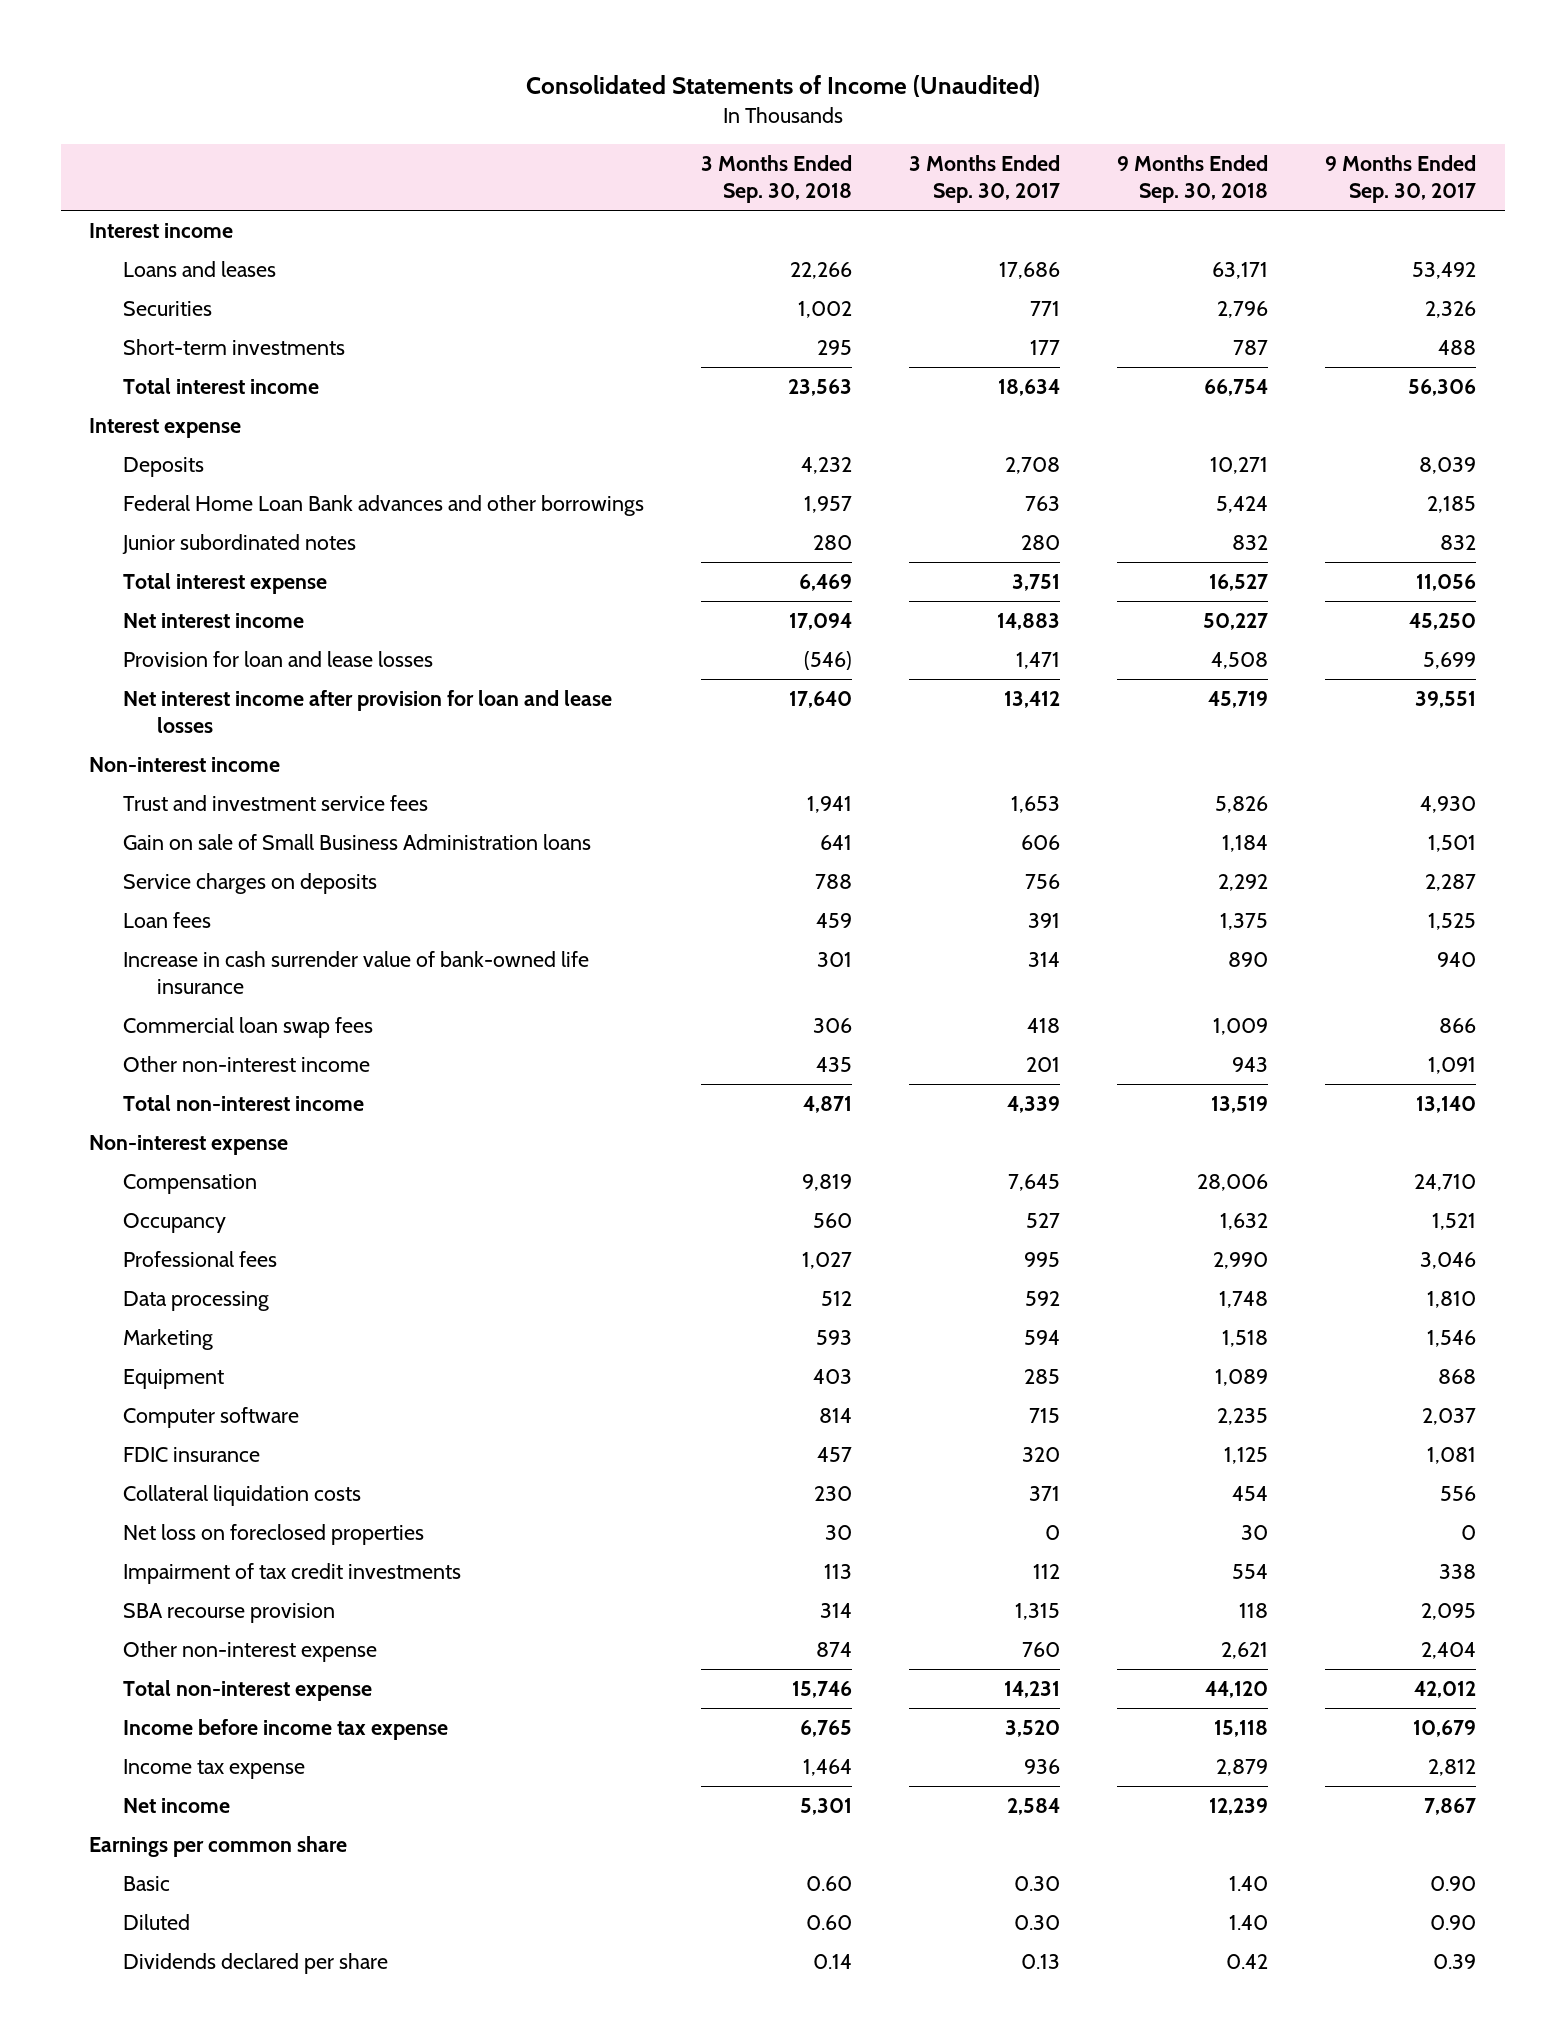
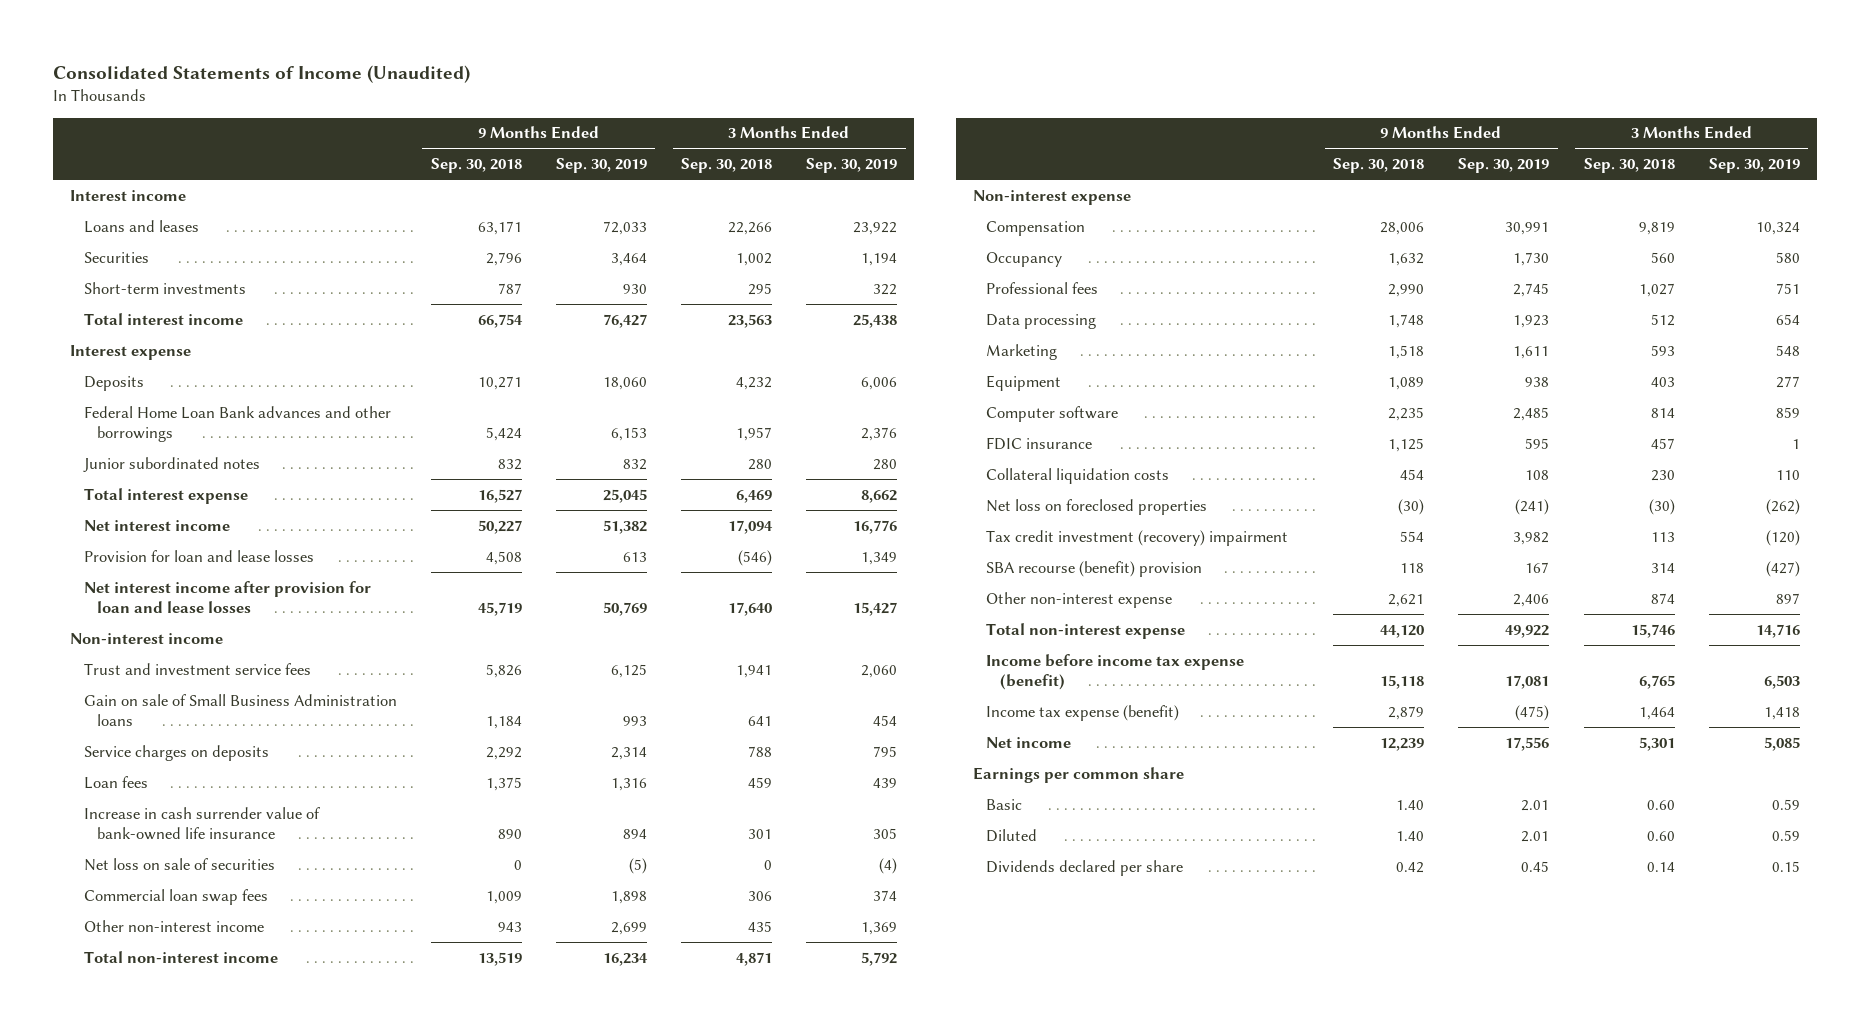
- | 3 Months Ended Sep. 30, 2018 | 3 Months Ended Sep. 30, 2017 | 9 Months Ended Sep. 30, 2018 | 9 Months Ended Sep. 30, 2017
+ | 9 Months Ended Sep. 30, 2018 | 9 Months Ended Sep. 30, 2019 | 3 Months Ended Sep. 30, 2018 | 3 Months Ended Sep. 30, 2019
+ Net loss on sale of securities | 0 | (5) | 0 | (4)
- Net loss on foreclosed properties | 30 | 0 | 30 | 0
- Impairment of tax credit investments | 113 | 112 | 554 | 338
- SBA recourse provision | 314 | 1,315 | 118 | 2,095
+ Net loss on foreclosed properties | (30) | (241) | (30) | (262)
+ Tax credit investment (recovery) impairment | 554 | 3,982 | 113 | (120)
+ SBA recourse (benefit) provision | 118 | 167 | 314 | (427)
- Income before income tax expense | 6,765 | 3,520 | 15,118 | 10,679
- Income tax expense | 1,464 | 936 | 2,879 | 2,812
+ Income before income tax expense (benefit) | 15,118 | 17,081 | 6,765 | 6,503
+ Income tax expense (benefit) | 2,879 | (475) | 1,464 | 1,418

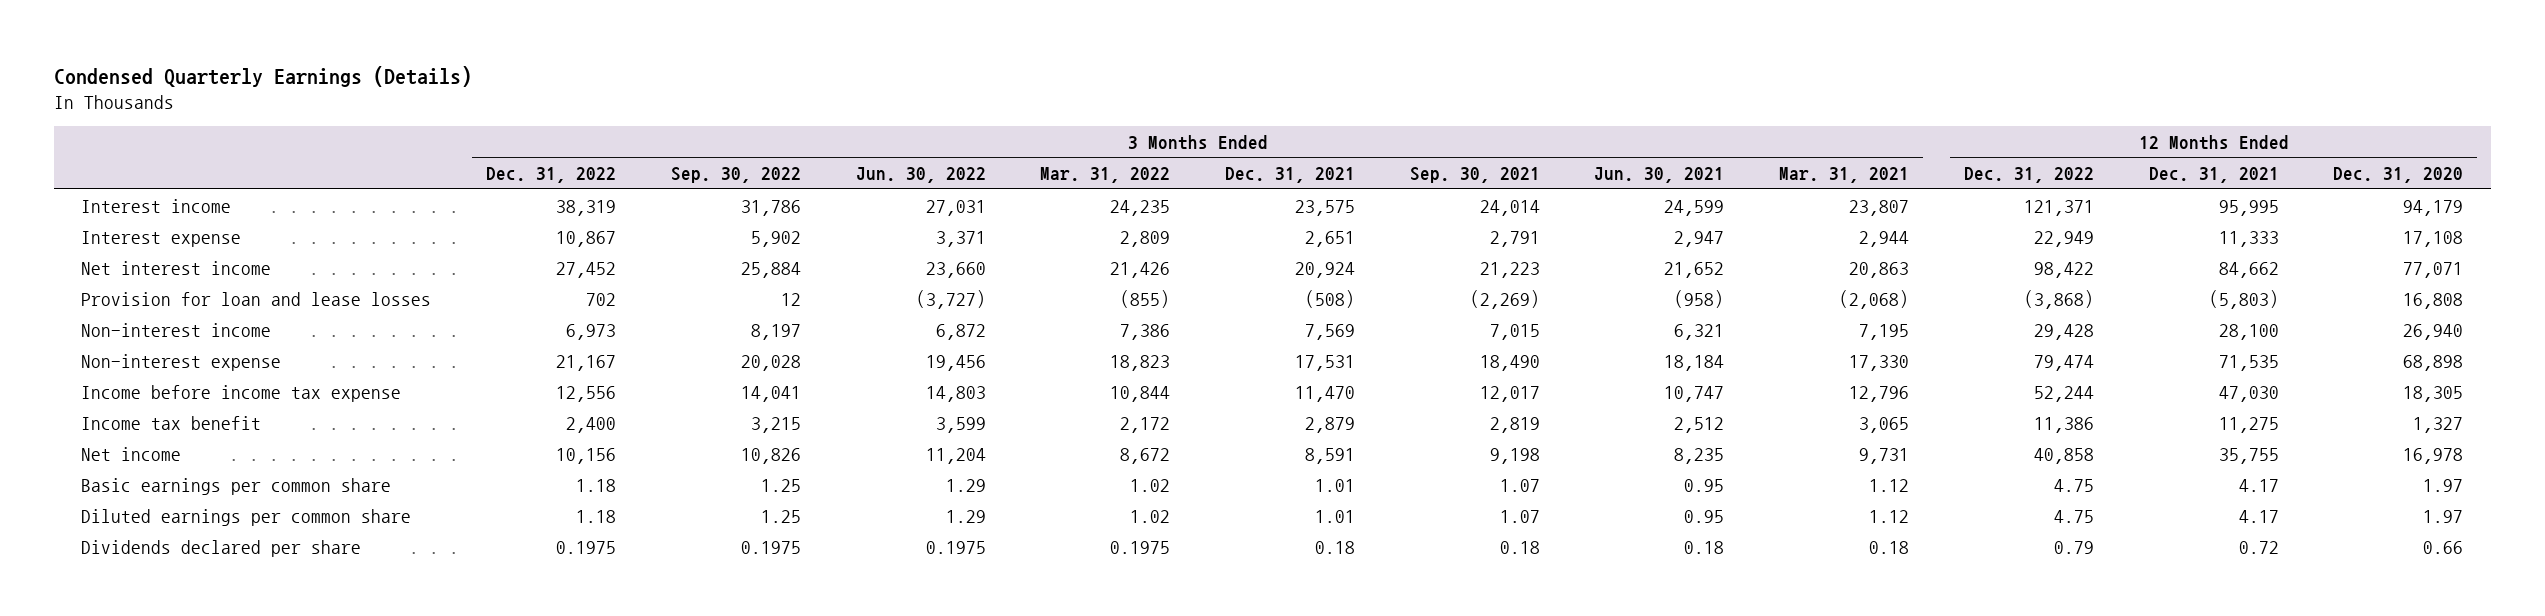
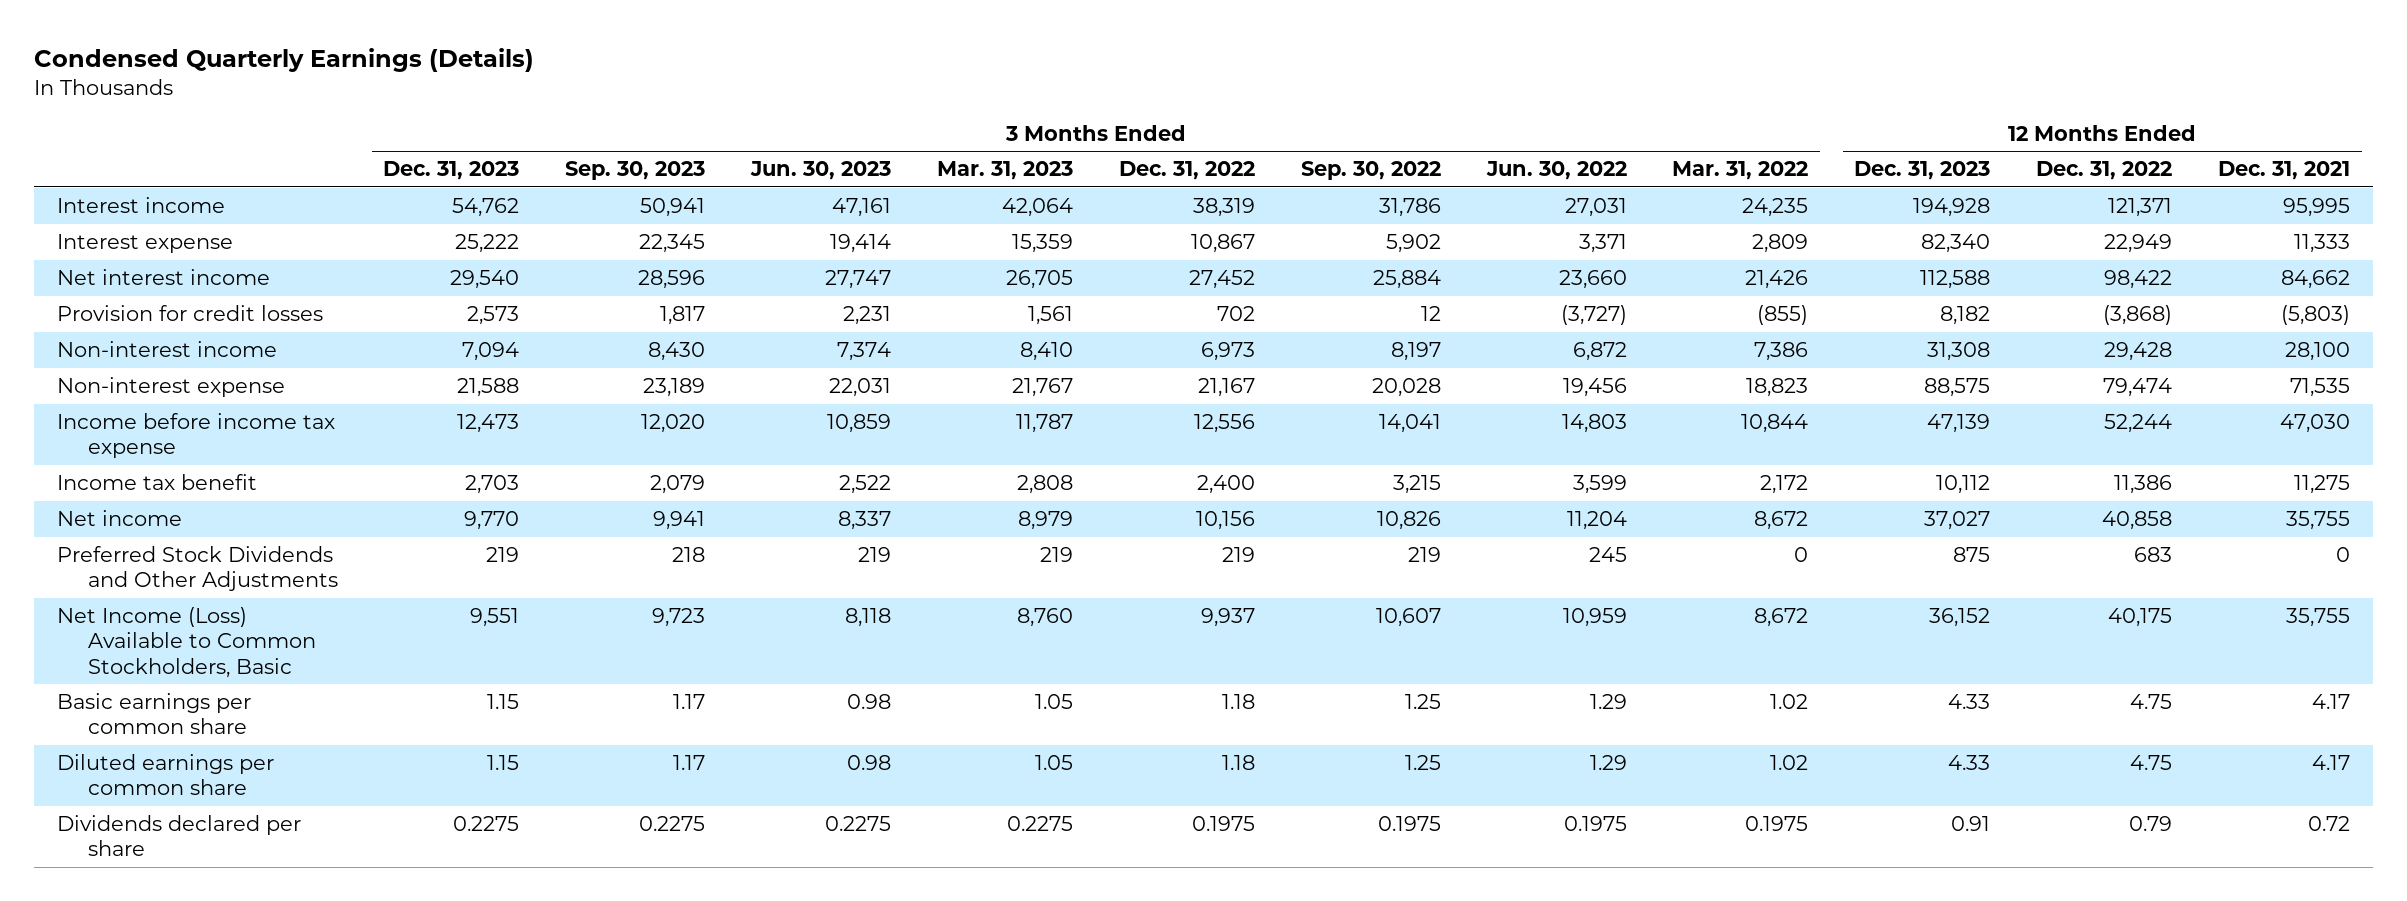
- | 3 Months Ended Dec. 31, 2022 | 3 Months Ended Sep. 30, 2022 | 3 Months Ended Jun. 30, 2022 | 3 Months Ended Mar. 31, 2022 | 3 Months Ended Dec. 31, 2021 | 3 Months Ended Sep. 30, 2021 | 3 Months Ended Jun. 30, 2021 | 3 Months Ended Mar. 31, 2021 | 12 Months Ended Dec. 31, 2022 | 12 Months Ended Dec. 31, 2021 | 12 Months Ended Dec. 31, 2020
+ | 3 Months Ended Dec. 31, 2023 | 3 Months Ended Sep. 30, 2023 | 3 Months Ended Jun. 30, 2023 | 3 Months Ended Mar. 31, 2023 | 3 Months Ended Dec. 31, 2022 | 3 Months Ended Sep. 30, 2022 | 3 Months Ended Jun. 30, 2022 | 3 Months Ended Mar. 31, 2022 | 12 Months Ended Dec. 31, 2023 | 12 Months Ended Dec. 31, 2022 | 12 Months Ended Dec. 31, 2021
- Provision for loan and lease losses | 702 | 12 | (3,727) | (855) | (508) | (2,269) | (958) | (2,068) | (3,868) | (5,803) | 16,808
+ Provision for credit losses | 2,573 | 1,817 | 2,231 | 1,561 | 702 | 12 | (3,727) | (855) | 8,182 | (3,868) | (5,803)
+ Preferred Stock Dividends and Other Adjustments | 219 | 218 | 219 | 219 | 219 | 219 | 245 | 0 | 875 | 683 | 0
+ Net Income (Loss) Available to Common Stockholders, Basic | 9,551 | 9,723 | 8,118 | 8,760 | 9,937 | 10,607 | 10,959 | 8,672 | 36,152 | 40,175 | 35,755

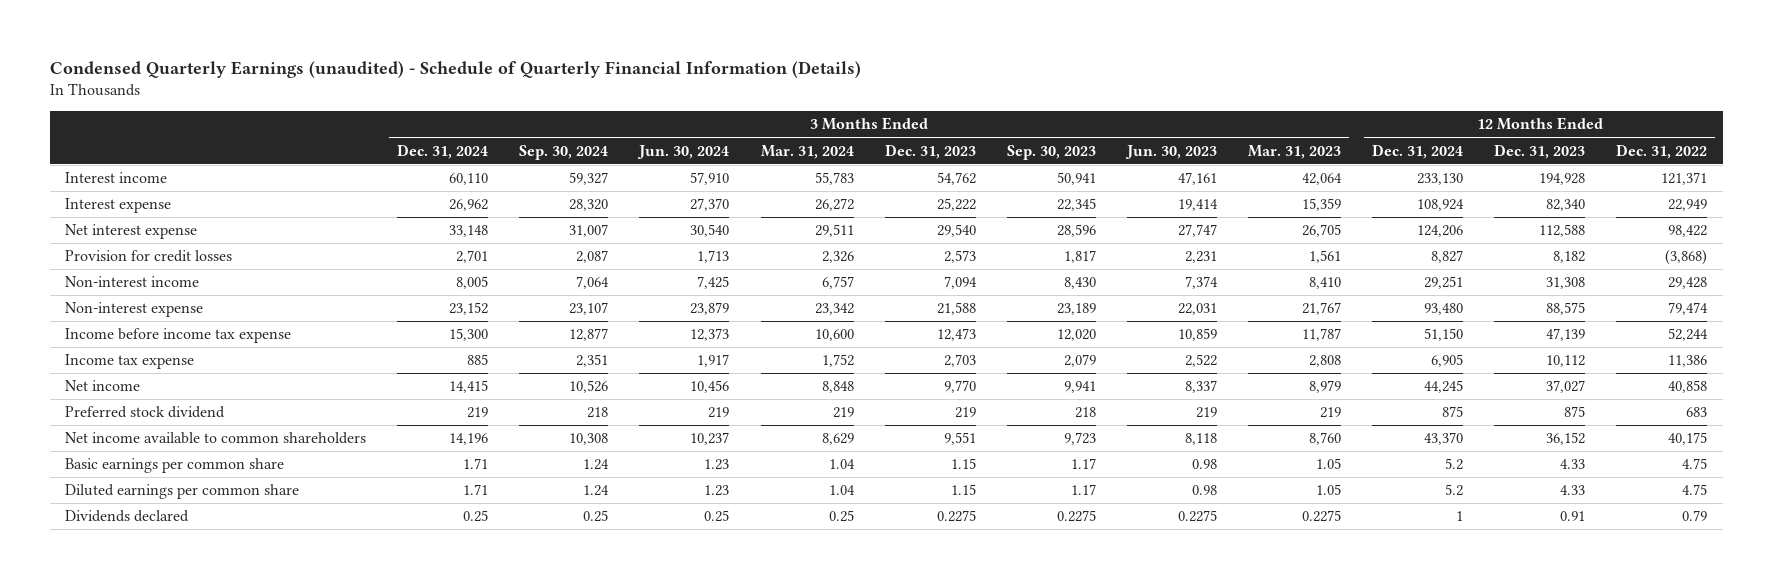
- Condensed Quarterly Earnings (Details)
+ Condensed Quarterly Earnings (unaudited) - Schedule of Quarterly Financial Information (Details)
- | 3 Months Ended Dec. 31, 2023 | 3 Months Ended Sep. 30, 2023 | 3 Months Ended Jun. 30, 2023 | 3 Months Ended Mar. 31, 2023 | 3 Months Ended Dec. 31, 2022 | 3 Months Ended Sep. 30, 2022 | 3 Months Ended Jun. 30, 2022 | 3 Months Ended Mar. 31, 2022 | 12 Months Ended Dec. 31, 2023 | 12 Months Ended Dec. 31, 2022 | 12 Months Ended Dec. 31, 2021
+ | 3 Months Ended Dec. 31, 2024 | 3 Months Ended Sep. 30, 2024 | 3 Months Ended Jun. 30, 2024 | 3 Months Ended Mar. 31, 2024 | 3 Months Ended Dec. 31, 2023 | 3 Months Ended Sep. 30, 2023 | 3 Months Ended Jun. 30, 2023 | 3 Months Ended Mar. 31, 2023 | 12 Months Ended Dec. 31, 2024 | 12 Months Ended Dec. 31, 2023 | 12 Months Ended Dec. 31, 2022
- Net interest income | 29,540 | 28,596 | 27,747 | 26,705 | 27,452 | 25,884 | 23,660 | 21,426 | 112,588 | 98,422 | 84,662
+ Net interest expense | 33,148 | 31,007 | 30,540 | 29,511 | 29,540 | 28,596 | 27,747 | 26,705 | 124,206 | 112,588 | 98,422
- Income tax benefit | 2,703 | 2,079 | 2,522 | 2,808 | 2,400 | 3,215 | 3,599 | 2,172 | 10,112 | 11,386 | 11,275
+ Income tax expense | 885 | 2,351 | 1,917 | 1,752 | 2,703 | 2,079 | 2,522 | 2,808 | 6,905 | 10,112 | 11,386
- Preferred Stock Dividends and Other Adjustments | 219 | 218 | 219 | 219 | 219 | 219 | 245 | 0 | 875 | 683 | 0
- Net Income (Loss) Available to Common Stockholders, Basic | 9,551 | 9,723 | 8,118 | 8,760 | 9,937 | 10,607 | 10,959 | 8,672 | 36,152 | 40,175 | 35,755
+ Preferred stock dividend | 219 | 218 | 219 | 219 | 219 | 218 | 219 | 219 | 875 | 875 | 683
+ Net income available to common shareholders | 14,196 | 10,308 | 10,237 | 8,629 | 9,551 | 9,723 | 8,118 | 8,760 | 43,370 | 36,152 | 40,175
- Dividends declared per share | 0.2275 | 0.2275 | 0.2275 | 0.2275 | 0.1975 | 0.1975 | 0.1975 | 0.1975 | 0.91 | 0.79 | 0.72
+ Dividends declared | 0.25 | 0.25 | 0.25 | 0.25 | 0.2275 | 0.2275 | 0.2275 | 0.2275 | 1 | 0.91 | 0.79

